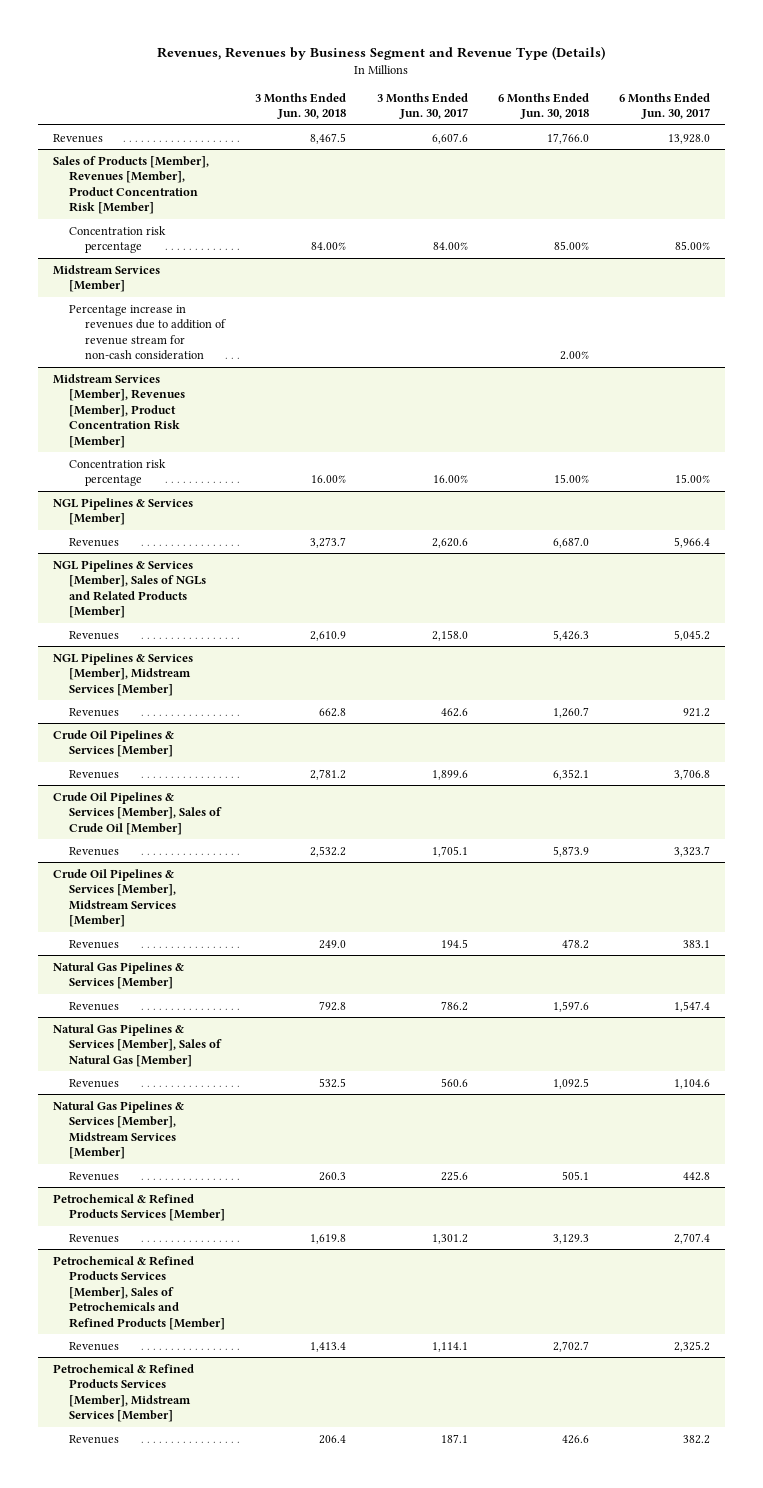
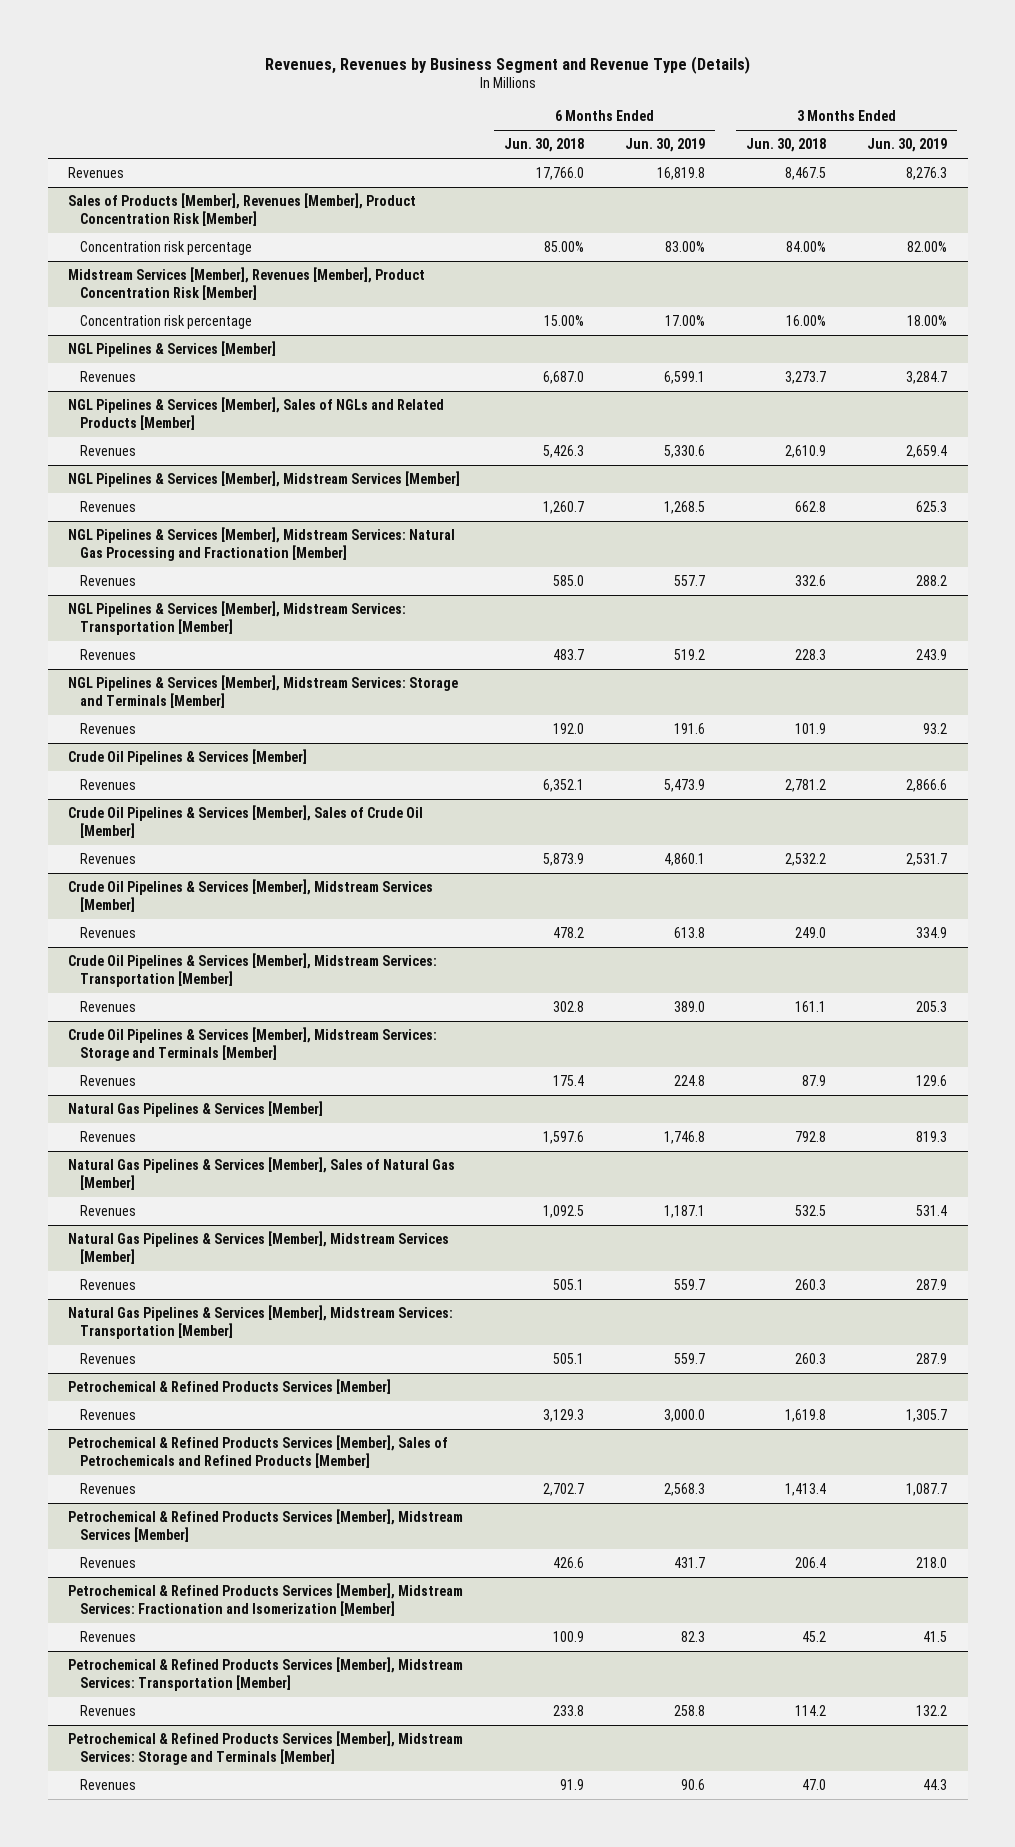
- | 3 Months Ended Jun. 30, 2018 | 3 Months Ended Jun. 30, 2017 | 6 Months Ended Jun. 30, 2018 | 6 Months Ended Jun. 30, 2017
+ | 6 Months Ended Jun. 30, 2018 | 6 Months Ended Jun. 30, 2019 | 3 Months Ended Jun. 30, 2018 | 3 Months Ended Jun. 30, 2019
- Midstream Services [Member]
- Percentage increase in revenues due to addition of revenue stream for non-cash consideration | | | 2.00% |
+ NGL Pipelines & Services [Member], Midstream Services: Natural Gas Processing and Fractionation [Member]
+ Revenues | 585.0 | 557.7 | 332.6 | 288.2
+ NGL Pipelines & Services [Member], Midstream Services: Transportation [Member]
+ Revenues | 483.7 | 519.2 | 228.3 | 243.9
+ NGL Pipelines & Services [Member], Midstream Services: Storage and Terminals [Member]
+ Revenues | 192.0 | 191.6 | 101.9 | 93.2
+ Crude Oil Pipelines & Services [Member], Midstream Services: Transportation [Member]
+ Revenues | 302.8 | 389.0 | 161.1 | 205.3
+ Crude Oil Pipelines & Services [Member], Midstream Services: Storage and Terminals [Member]
+ Revenues | 175.4 | 224.8 | 87.9 | 129.6
+ Natural Gas Pipelines & Services [Member], Midstream Services: Transportation [Member]
+ Revenues | 505.1 | 559.7 | 260.3 | 287.9
+ Petrochemical & Refined Products Services [Member], Midstream Services: Fractionation and Isomerization [Member]
+ Revenues | 100.9 | 82.3 | 45.2 | 41.5
+ Petrochemical & Refined Products Services [Member], Midstream Services: Transportation [Member]
+ Revenues | 233.8 | 258.8 | 114.2 | 132.2
+ Petrochemical & Refined Products Services [Member], Midstream Services: Storage and Terminals [Member]
+ Revenues | 91.9 | 90.6 | 47.0 | 44.3

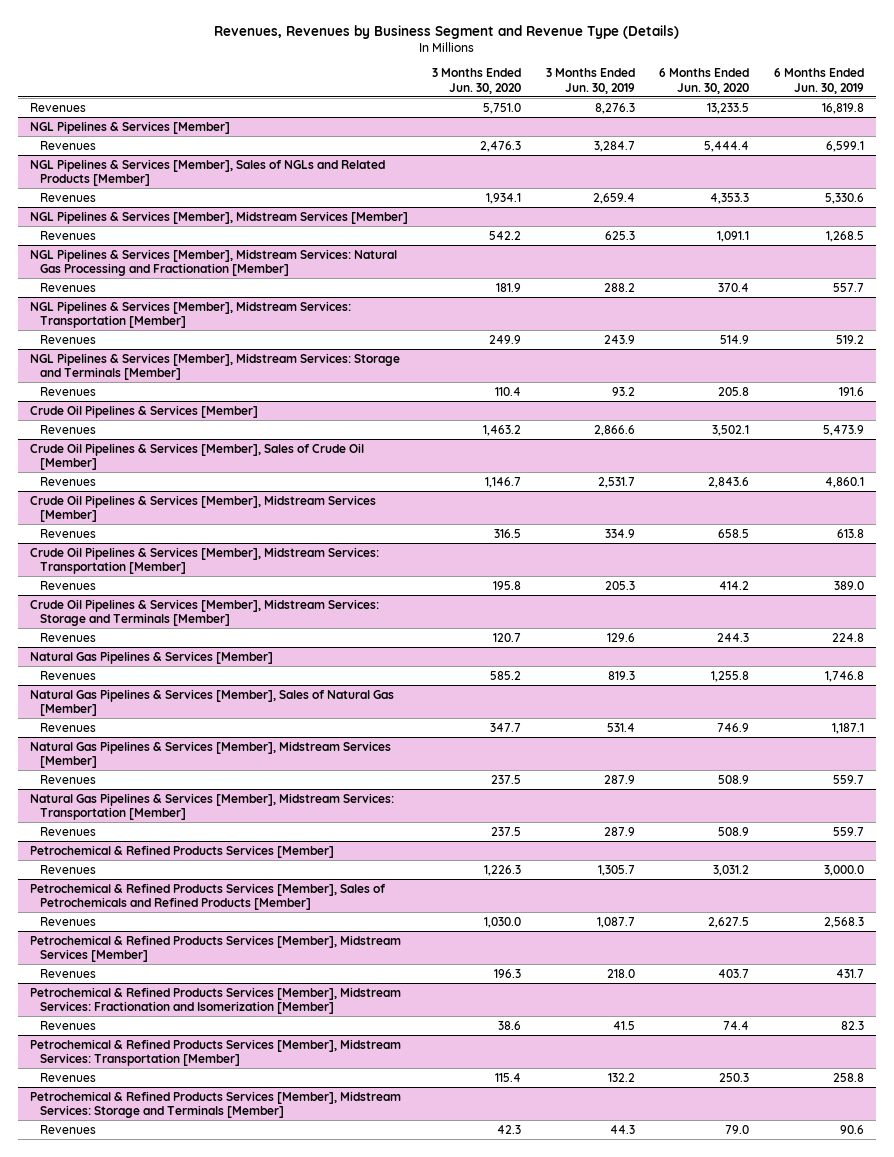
- | 6 Months Ended Jun. 30, 2018 | 6 Months Ended Jun. 30, 2019 | 3 Months Ended Jun. 30, 2018 | 3 Months Ended Jun. 30, 2019
+ | 3 Months Ended Jun. 30, 2020 | 3 Months Ended Jun. 30, 2019 | 6 Months Ended Jun. 30, 2020 | 6 Months Ended Jun. 30, 2019
- Sales of Products [Member], Revenues [Member], Product Concentration Risk [Member]
- Concentration risk percentage | 85.00% | 83.00% | 84.00% | 82.00%
- Midstream Services [Member], Revenues [Member], Product Concentration Risk [Member]
- Concentration risk percentage | 15.00% | 17.00% | 16.00% | 18.00%

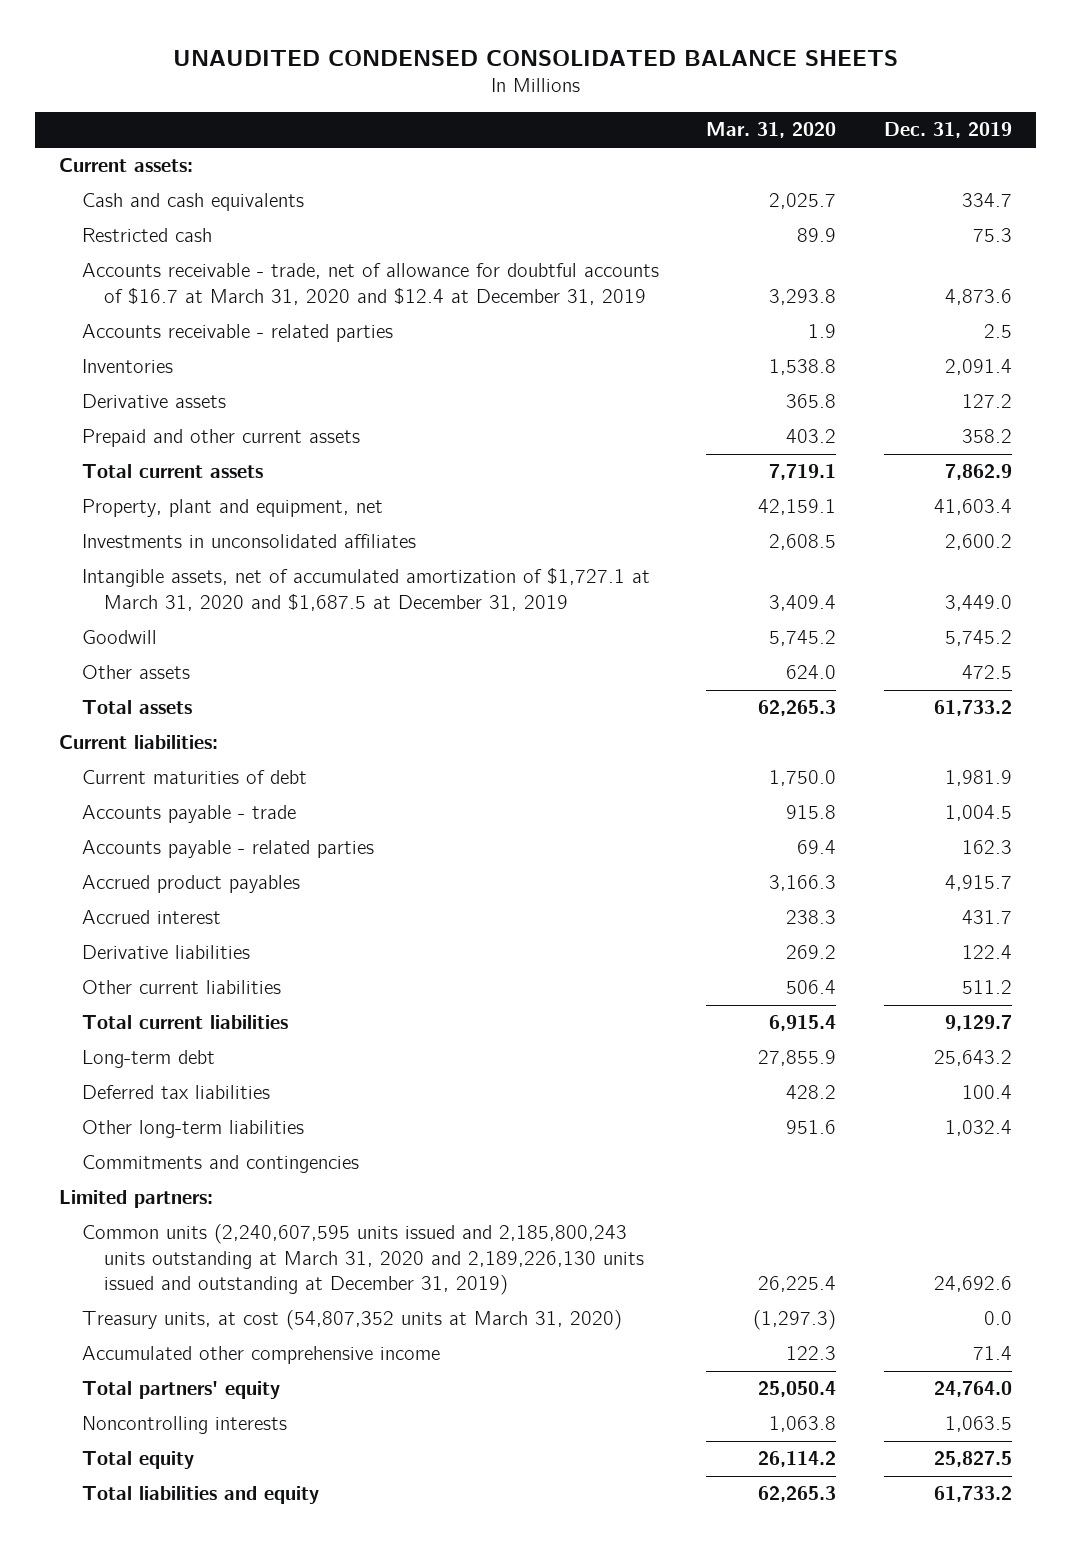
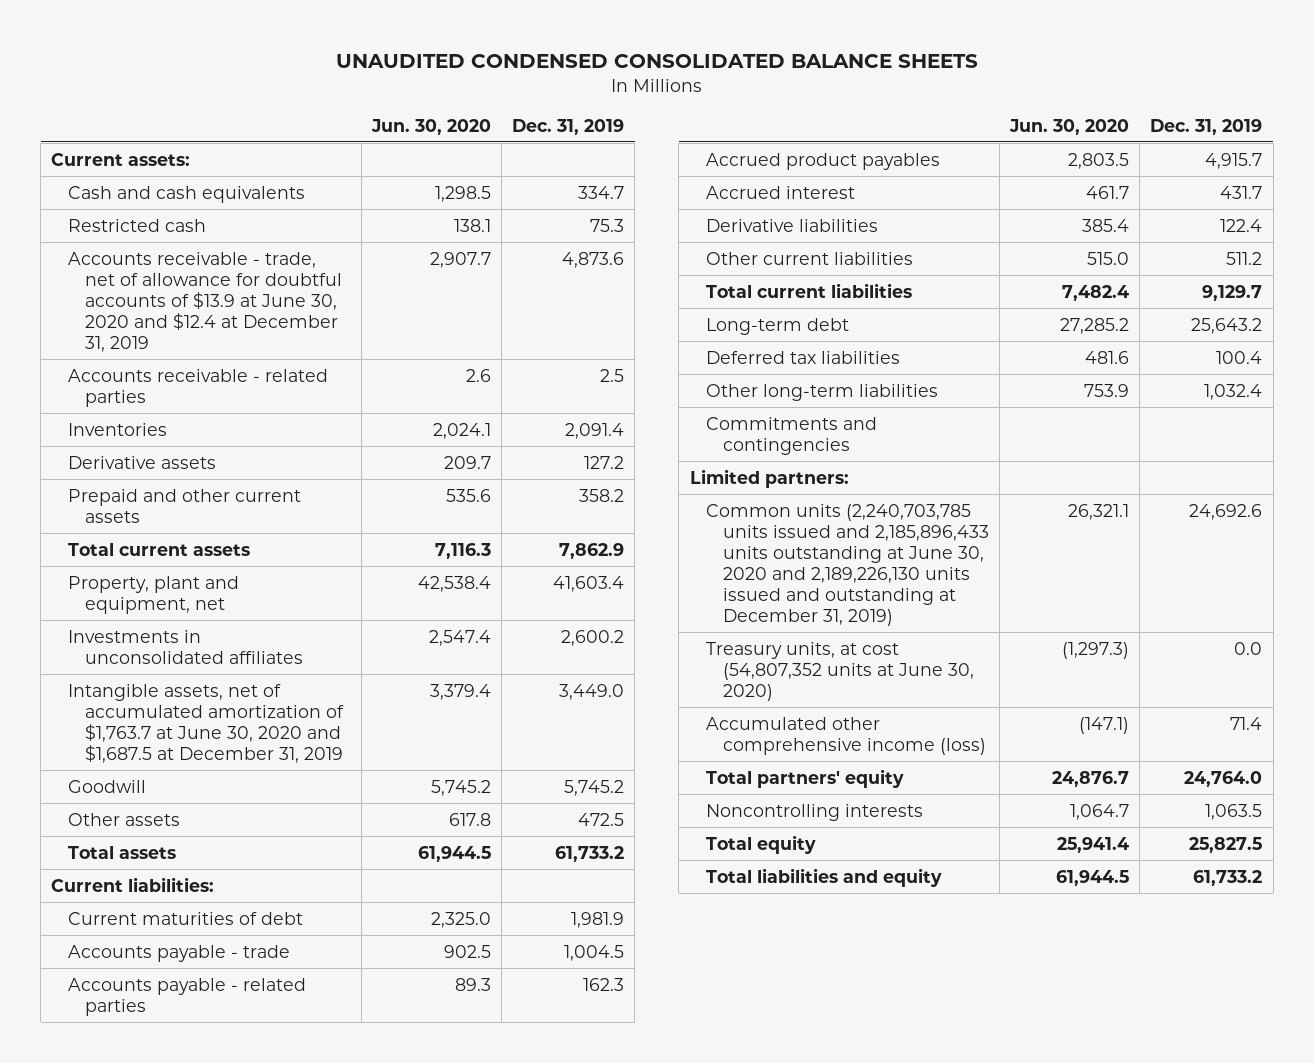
- | Mar. 31, 2020 | Dec. 31, 2019
+ | Jun. 30, 2020 | Dec. 31, 2019
- Accounts receivable - trade, net of allowance for doubtful accounts of $16.7 at March 31, 2020 and $12.4 at December 31, 2019 | 3,293.8 | 4,873.6
+ Accounts receivable - trade, net of allowance for doubtful accounts of $13.9 at June 30, 2020 and $12.4 at December 31, 2019 | 2,907.7 | 4,873.6
- Intangible assets, net of accumulated amortization of $1,727.1 at March 31, 2020 and $1,687.5 at December 31, 2019 | 3,409.4 | 3,449.0
+ Intangible assets, net of accumulated amortization of $1,763.7 at June 30, 2020 and $1,687.5 at December 31, 2019 | 3,379.4 | 3,449.0
- Common units (2,240,607,595 units issued and 2,185,800,243 units outstanding at March 31, 2020 and 2,189,226,130 units issued and outstanding at December 31, 2019) | 26,225.4 | 24,692.6
- Treasury units, at cost (54,807,352 units at March 31, 2020) | (1,297.3) | 0.0
- Accumulated other comprehensive income | 122.3 | 71.4
+ Common units (2,240,703,785 units issued and 2,185,896,433 units outstanding at June 30, 2020 and 2,189,226,130 units issued and outstanding at December 31, 2019) | 26,321.1 | 24,692.6
+ Treasury units, at cost (54,807,352 units at June 30, 2020) | (1,297.3) | 0.0
+ Accumulated other comprehensive income (loss) | (147.1) | 71.4

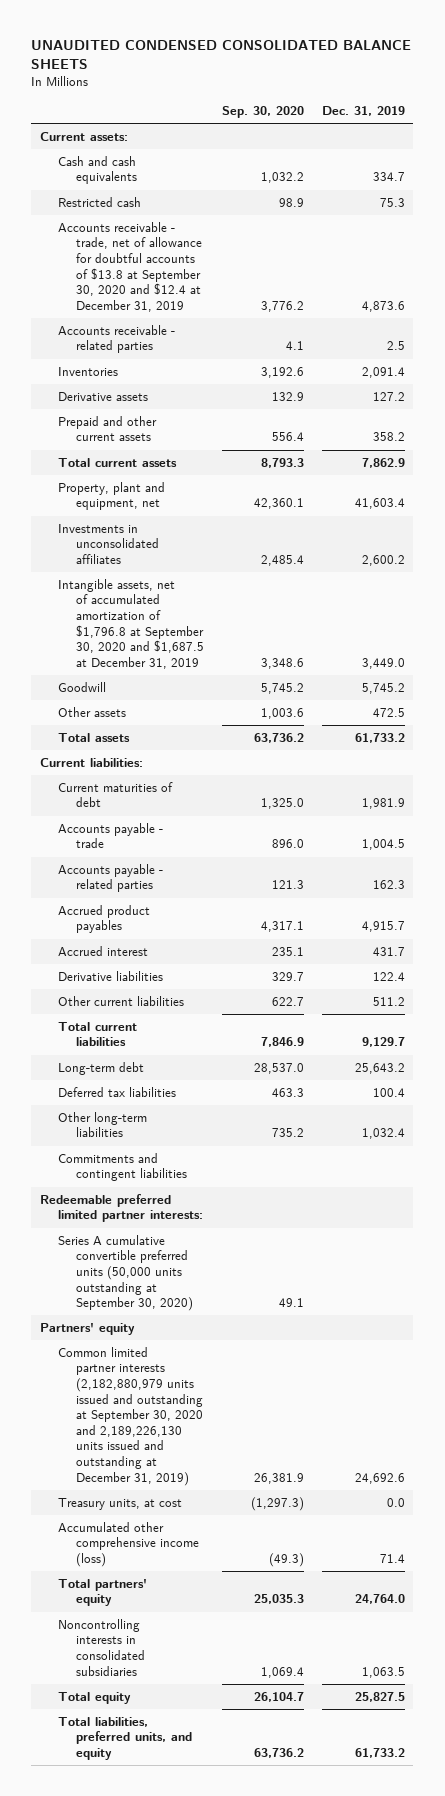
- | Jun. 30, 2020 | Dec. 31, 2019
+ | Sep. 30, 2020 | Dec. 31, 2019
- Accounts receivable - trade, net of allowance for doubtful accounts of $13.9 at June 30, 2020 and $12.4 at December 31, 2019 | 2,907.7 | 4,873.6
+ Accounts receivable - trade, net of allowance for doubtful accounts of $13.8 at September 30, 2020 and $12.4 at December 31, 2019 | 3,776.2 | 4,873.6
- Intangible assets, net of accumulated amortization of $1,763.7 at June 30, 2020 and $1,687.5 at December 31, 2019 | 3,379.4 | 3,449.0
+ Intangible assets, net of accumulated amortization of $1,796.8 at September 30, 2020 and $1,687.5 at December 31, 2019 | 3,348.6 | 3,449.0
- Commitments and contingencies
- Limited partners:
- Common units (2,240,703,785 units issued and 2,185,896,433 units outstanding at June 30, 2020 and 2,189,226,130 units issued and outstanding at December 31, 2019) | 26,321.1 | 24,692.6
- Treasury units, at cost (54,807,352 units at June 30, 2020) | (1,297.3) | 0.0
+ Commitments and contingent liabilities
+ Redeemable preferred limited partner interests:
+ Series A cumulative convertible preferred units (50,000 units outstanding at September 30, 2020) | 49.1 |
+ Partners' equity
+ Common limited partner interests (2,182,880,979 units issued and outstanding at September 30, 2020 and 2,189,226,130 units issued and outstanding at December 31, 2019) | 26,381.9 | 24,692.6
+ Treasury units, at cost | (1,297.3) | 0.0
- Noncontrolling interests | 1,064.7 | 1,063.5
+ Noncontrolling interests in consolidated subsidiaries | 1,069.4 | 1,063.5
- Total liabilities and equity | 61,944.5 | 61,733.2
+ Total liabilities, preferred units, and equity | 63,736.2 | 61,733.2

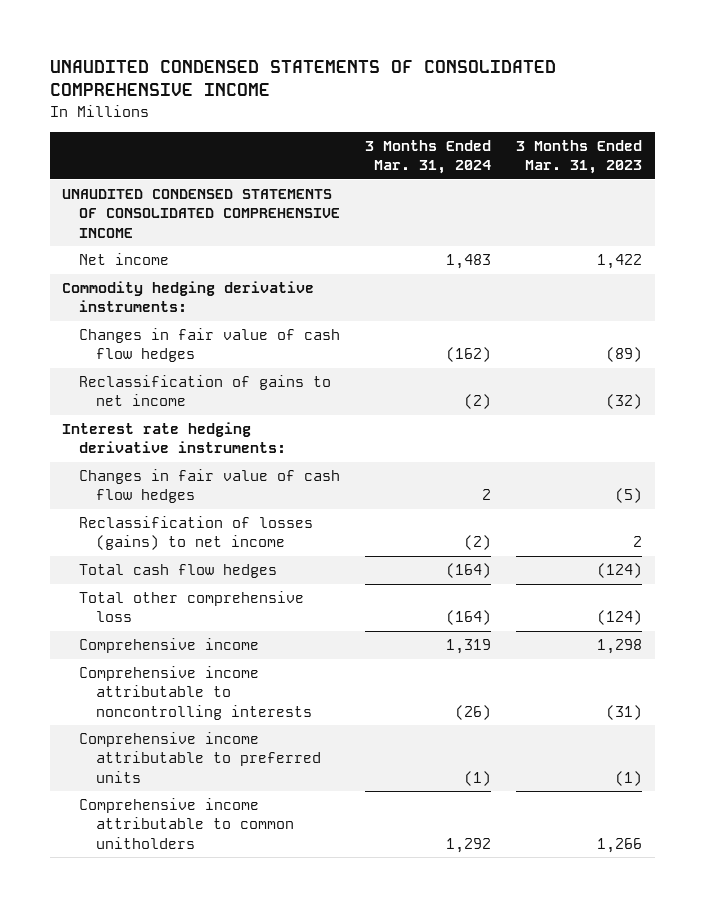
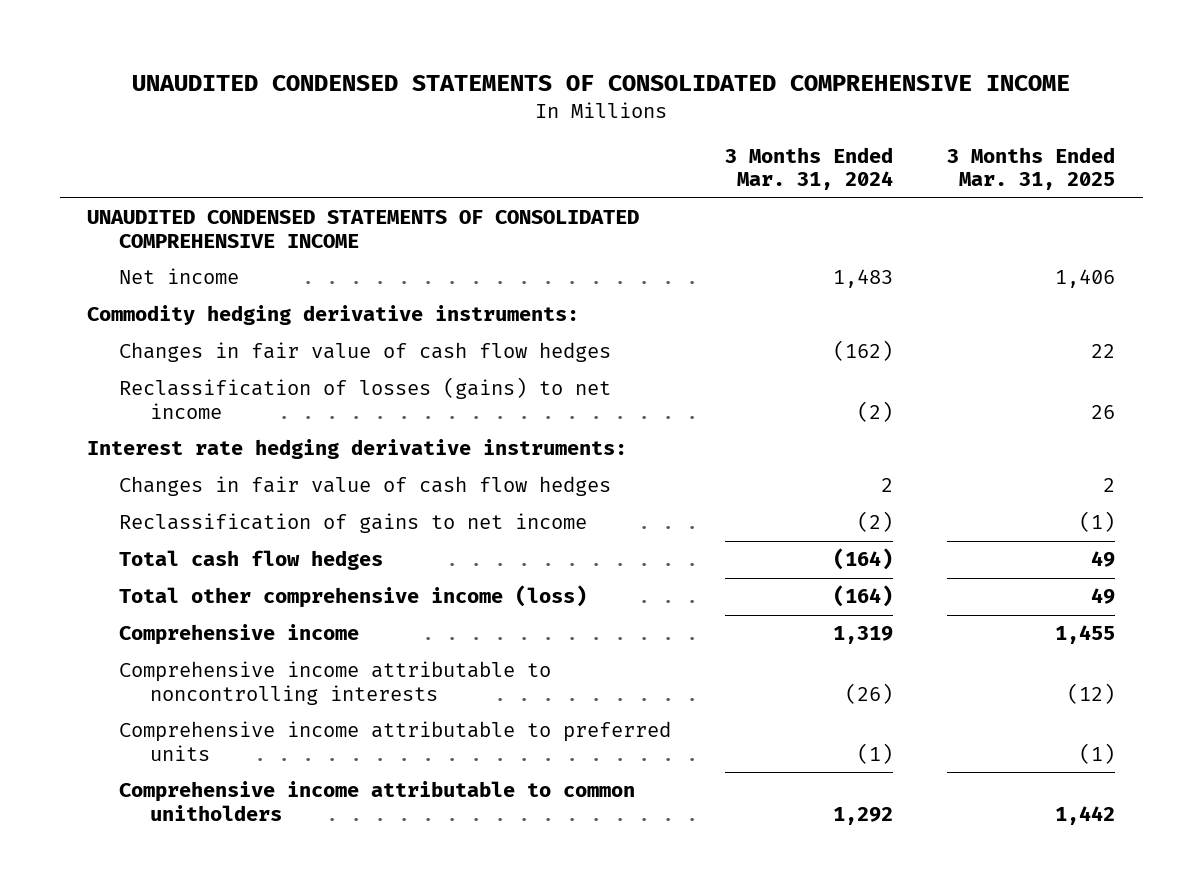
- | 3 Months Ended Mar. 31, 2024 | 3 Months Ended Mar. 31, 2023
+ | 3 Months Ended Mar. 31, 2024 | 3 Months Ended Mar. 31, 2025
moved up: Reclassification of losses (gains) to net income | (2) | 26
moved down: Reclassification of gains to net income | (2) | (1)
- Total other comprehensive loss | (164) | (124)
+ Total other comprehensive income (loss) | (164) | 49

